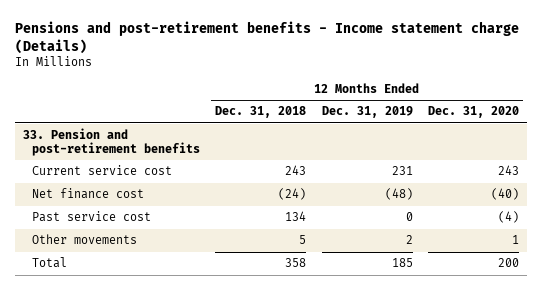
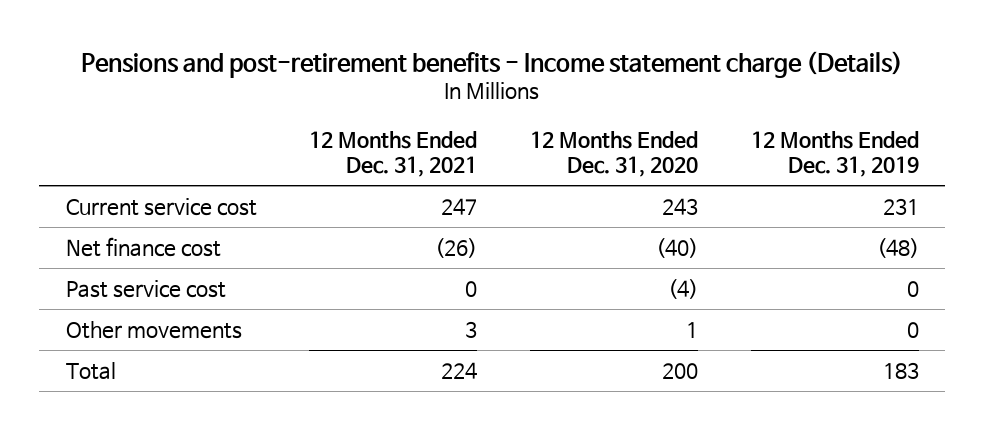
- | 12 Months Ended Dec. 31, 2018 | 12 Months Ended Dec. 31, 2019 | 12 Months Ended Dec. 31, 2020
+ | 12 Months Ended Dec. 31, 2021 | 12 Months Ended Dec. 31, 2020 | 12 Months Ended Dec. 31, 2019
- 33. Pension and post-retirement benefits
- Other movements | 5 | 2 | 1
- Total | 358 | 185 | 200
+ Other movements | 3 | 1 | 0
+ Total | 224 | 200 | 183

